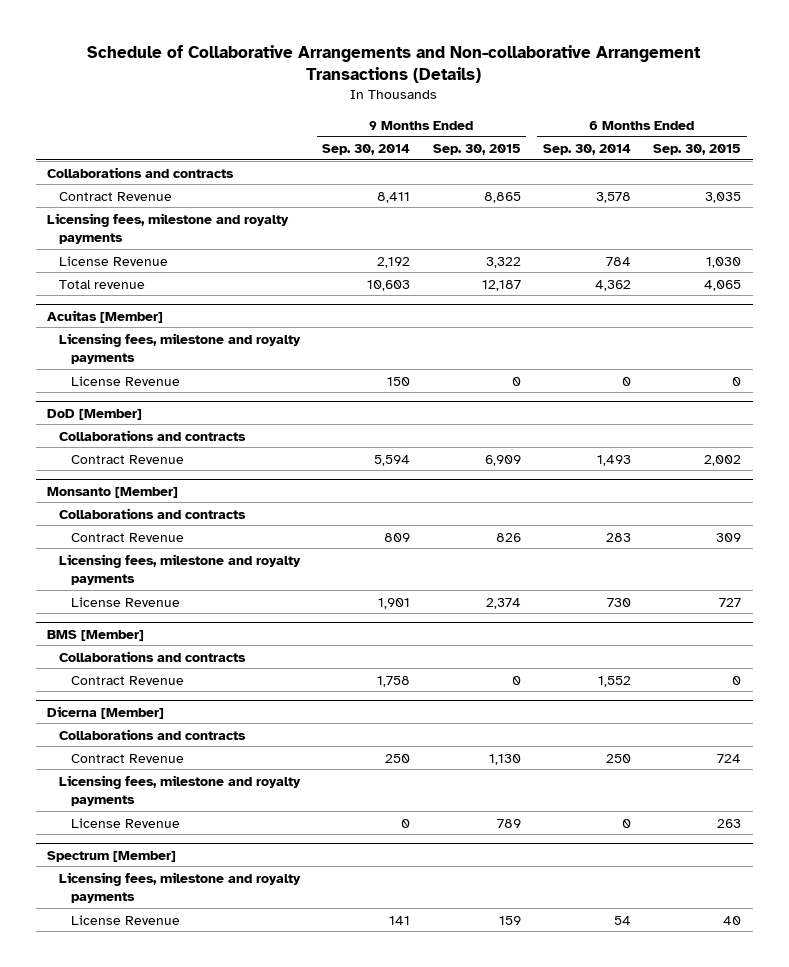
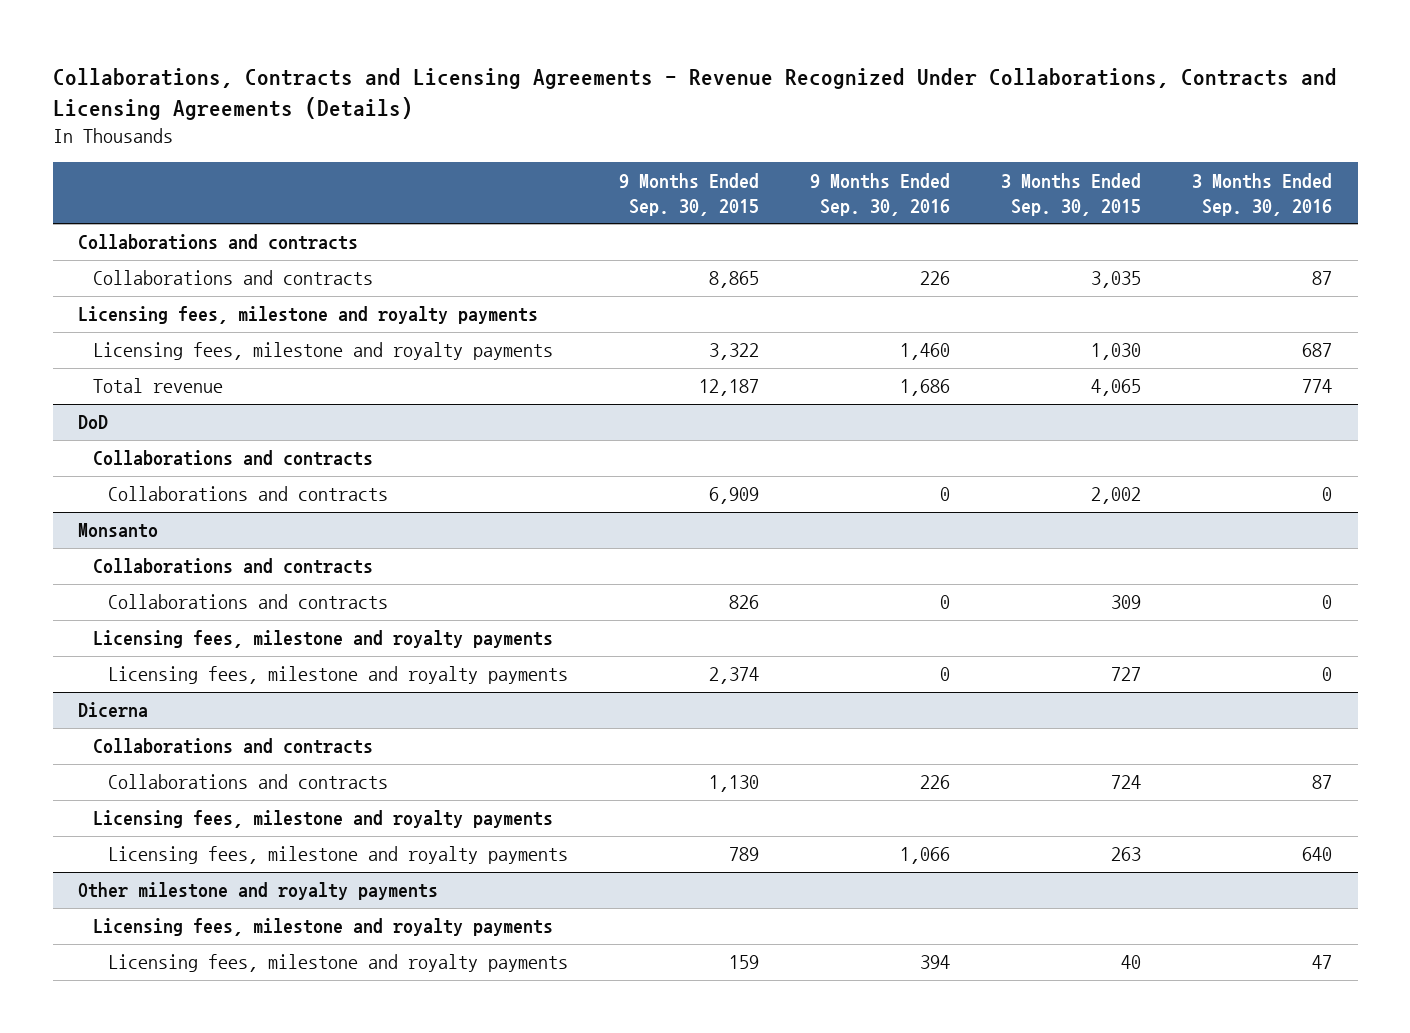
- Schedule of Collaborative Arrangements and Non-collaborative Arrangement Transactions (Details)
+ Collaborations, Contracts and Licensing Agreements - Revenue Recognized Under Collaborations, Contracts and Licensing Agreements (Details)
- | 9 Months Ended Sep. 30, 2014 | 9 Months Ended Sep. 30, 2015 | 6 Months Ended Sep. 30, 2014 | 6 Months Ended Sep. 30, 2015
+ | 9 Months Ended Sep. 30, 2015 | 9 Months Ended Sep. 30, 2016 | 3 Months Ended Sep. 30, 2015 | 3 Months Ended Sep. 30, 2016
- Contract Revenue | 8,411 | 8,865 | 3,578 | 3,035
+ Collaborations and contracts | 8,865 | 226 | 3,035 | 87
- License Revenue | 2,192 | 3,322 | 784 | 1,030
+ Licensing fees, milestone and royalty payments | 3,322 | 1,460 | 1,030 | 687
- Acuitas [Member]
- Licensing fees, milestone and royalty payments
- License Revenue | 150 | 0 | 0 | 0
- DoD [Member]
+ DoD
- Contract Revenue | 5,594 | 6,909 | 1,493 | 2,002
- Monsanto [Member]
+ Collaborations and contracts | 6,909 | 0 | 2,002 | 0
+ Monsanto
- Contract Revenue | 809 | 826 | 283 | 309
+ Collaborations and contracts | 826 | 0 | 309 | 0
- License Revenue | 1,901 | 2,374 | 730 | 727
- BMS [Member]
- Collaborations and contracts
- Contract Revenue | 1,758 | 0 | 1,552 | 0
- Dicerna [Member]
+ Licensing fees, milestone and royalty payments | 2,374 | 0 | 727 | 0
+ Dicerna
- Contract Revenue | 250 | 1,130 | 250 | 724
+ Collaborations and contracts | 1,130 | 226 | 724 | 87
- License Revenue | 0 | 789 | 0 | 263
- Spectrum [Member]
+ Licensing fees, milestone and royalty payments | 789 | 1,066 | 263 | 640
+ Other milestone and royalty payments
- License Revenue | 141 | 159 | 54 | 40
+ Licensing fees, milestone and royalty payments | 159 | 394 | 40 | 47

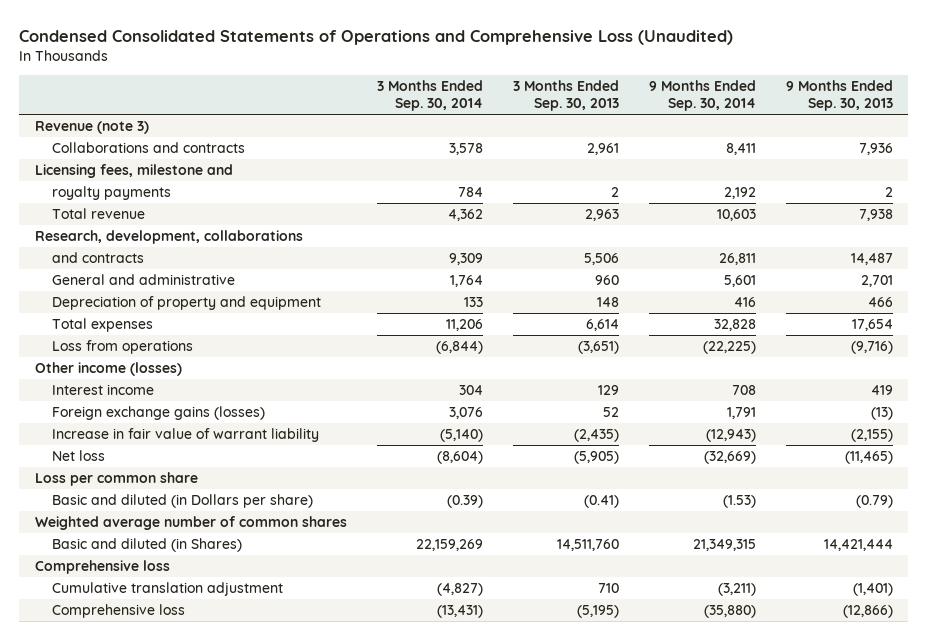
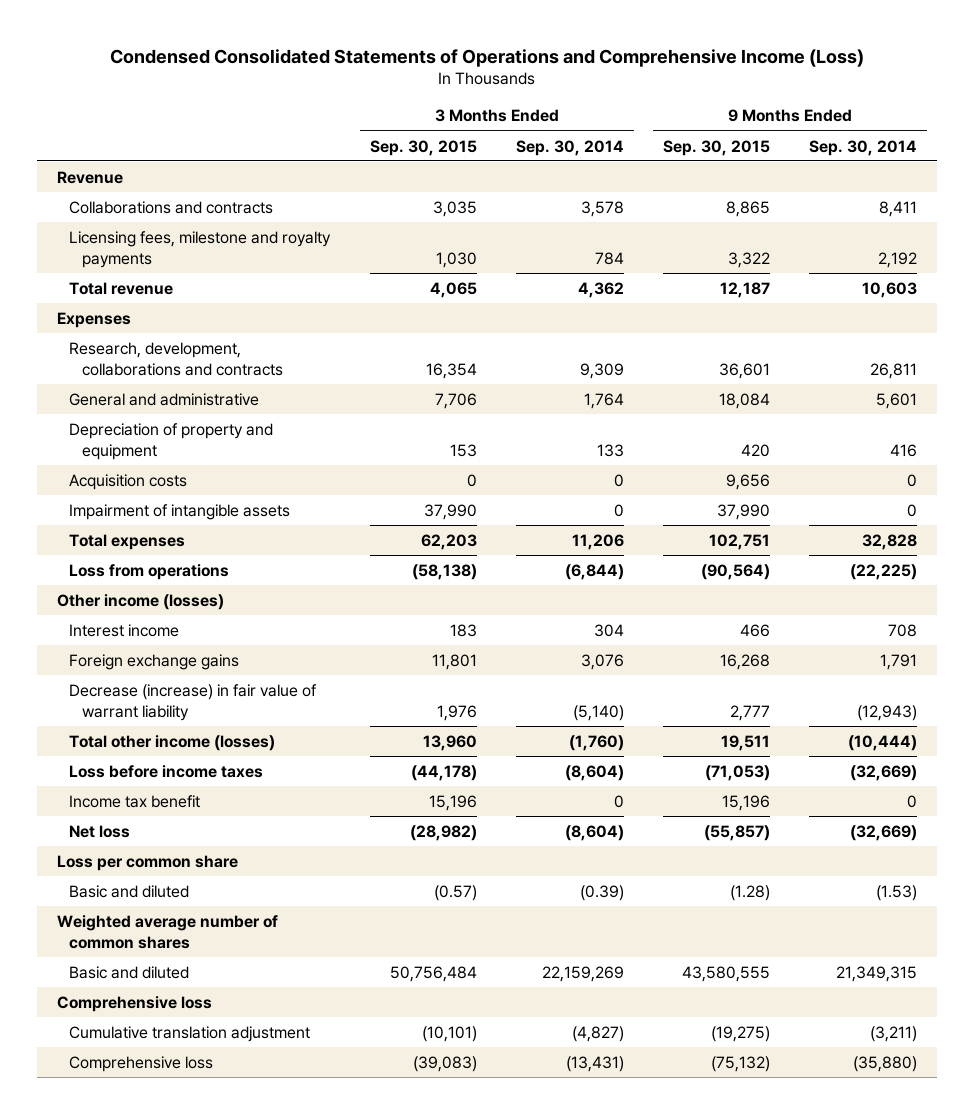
- Condensed Consolidated Statements of Operations and Comprehensive Loss (Unaudited)
+ Condensed Consolidated Statements of Operations and Comprehensive Income (Loss)
- | 3 Months Ended Sep. 30, 2014 | 3 Months Ended Sep. 30, 2013 | 9 Months Ended Sep. 30, 2014 | 9 Months Ended Sep. 30, 2013
+ | 3 Months Ended Sep. 30, 2015 | 3 Months Ended Sep. 30, 2014 | 9 Months Ended Sep. 30, 2015 | 9 Months Ended Sep. 30, 2014
- Revenue (note 3)
+ Revenue
- Licensing fees, milestone and
- royalty payments | 784 | 2 | 2,192 | 2
+ Licensing fees, milestone and royalty payments | 1,030 | 784 | 3,322 | 2,192
- Research, development, collaborations
- and contracts | 9,309 | 5,506 | 26,811 | 14,487
+ Expenses
+ Research, development, collaborations and contracts | 16,354 | 9,309 | 36,601 | 26,811
+ Acquisition costs | 0 | 0 | 9,656 | 0
+ Impairment of intangible assets | 37,990 | 0 | 37,990 | 0
- Foreign exchange gains (losses) | 3,076 | 52 | 1,791 | (13)
- Increase in fair value of warrant liability | (5,140) | (2,435) | (12,943) | (2,155)
+ Foreign exchange gains | 11,801 | 3,076 | 16,268 | 1,791
+ Decrease (increase) in fair value of warrant liability | 1,976 | (5,140) | 2,777 | (12,943)
+ Total other income (losses) | 13,960 | (1,760) | 19,511 | (10,444)
+ Loss before income taxes | (44,178) | (8,604) | (71,053) | (32,669)
+ Income tax benefit | 15,196 | 0 | 15,196 | 0
- Basic and diluted (in Dollars per share) | (0.39) | (0.41) | (1.53) | (0.79)
+ Basic and diluted | (0.57) | (0.39) | (1.28) | (1.53)
- Basic and diluted (in Shares) | 22,159,269 | 14,511,760 | 21,349,315 | 14,421,444
+ Basic and diluted | 50,756,484 | 22,159,269 | 43,580,555 | 21,349,315

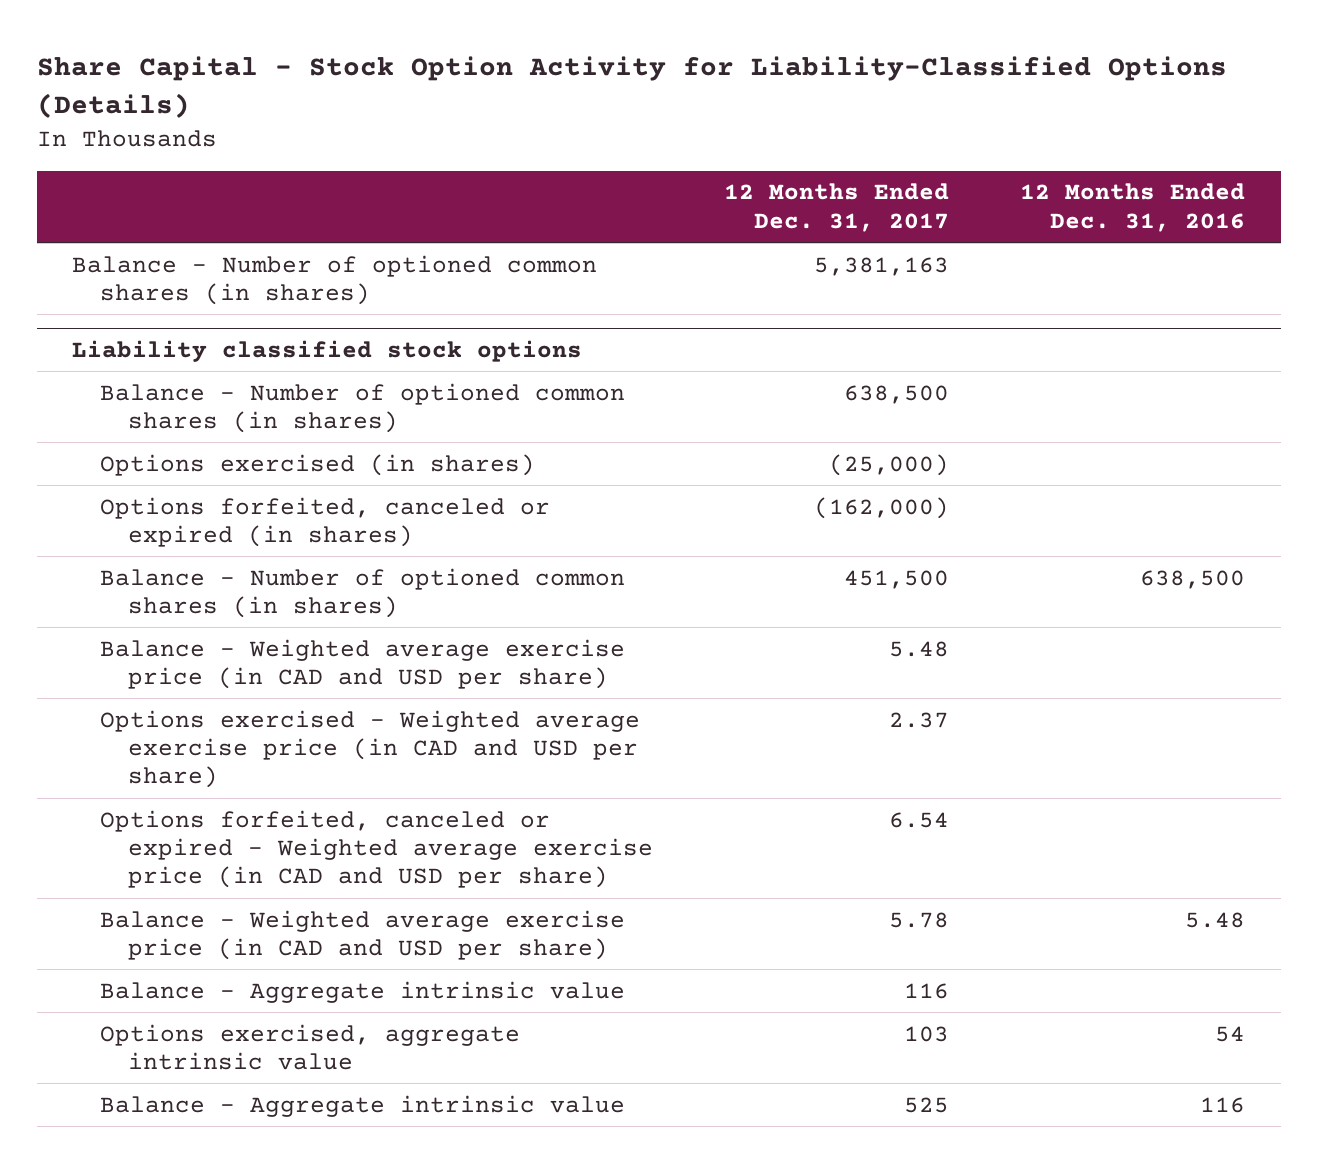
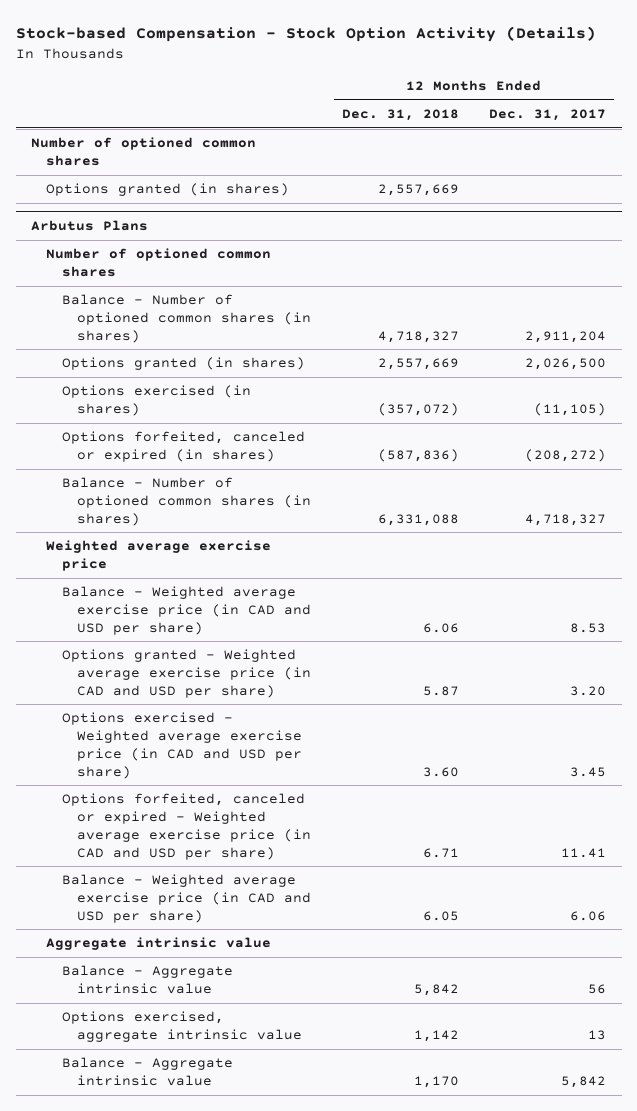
- Share Capital - Stock Option Activity for Liability-Classified Options (Details)
+ Stock-based Compensation - Stock Option Activity (Details)
- | 12 Months Ended Dec. 31, 2017 | 12 Months Ended Dec. 31, 2016
+ | 12 Months Ended Dec. 31, 2018 | 12 Months Ended Dec. 31, 2017
- Balance - Number of optioned common shares (in shares) | 5,381,163 |
- Liability classified stock options
- Balance - Number of optioned common shares (in shares) | 638,500 |
- Options exercised (in shares) | (25,000) |
- Options forfeited, canceled or expired (in shares) | (162,000) |
- Balance - Number of optioned common shares (in shares) | 451,500 | 638,500
- Balance - Weighted average exercise price (in CAD and USD per share) | 5.48 |
- Options exercised - Weighted average exercise price (in CAD and USD per share) | 2.37 |
- Options forfeited, canceled or expired - Weighted average exercise price (in CAD and USD per share) | 6.54 |
- Balance - Weighted average exercise price (in CAD and USD per share) | 5.78 | 5.48
- Balance - Aggregate intrinsic value | 116 |
- Options exercised, aggregate intrinsic value | 103 | 54
- Balance - Aggregate intrinsic value | 525 | 116
+ Number of optioned common shares
+ Options granted (in shares) | 2,557,669 |
+ Arbutus Plans
+ Number of optioned common shares
+ Balance - Number of optioned common shares (in shares) | 4,718,327 | 2,911,204
+ Options granted (in shares) | 2,557,669 | 2,026,500
+ Options exercised (in shares) | (357,072) | (11,105)
+ Options forfeited, canceled or expired (in shares) | (587,836) | (208,272)
+ Balance - Number of optioned common shares (in shares) | 6,331,088 | 4,718,327
+ Weighted average exercise price
+ Balance - Weighted average exercise price (in CAD and USD per share) | 6.06 | 8.53
+ Options granted - Weighted average exercise price (in CAD and USD per share) | 5.87 | 3.20
+ Options exercised - Weighted average exercise price (in CAD and USD per share) | 3.60 | 3.45
+ Options forfeited, canceled or expired - Weighted average exercise price (in CAD and USD per share) | 6.71 | 11.41
+ Balance - Weighted average exercise price (in CAD and USD per share) | 6.05 | 6.06
+ Aggregate intrinsic value
+ Balance - Aggregate intrinsic value | 5,842 | 56
+ Options exercised, aggregate intrinsic value | 1,142 | 13
+ Balance - Aggregate intrinsic value | 1,170 | 5,842

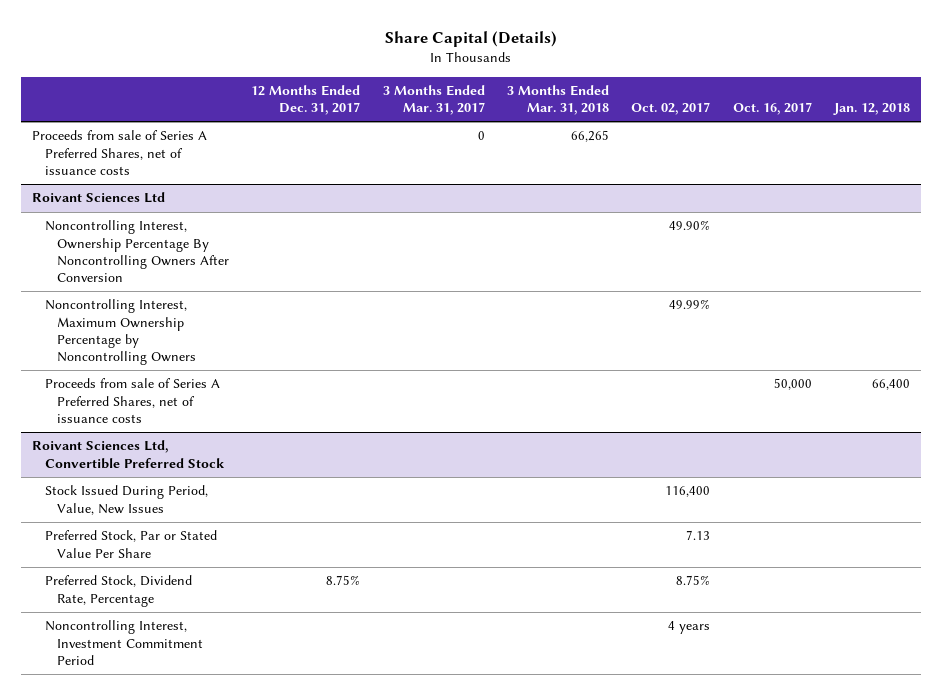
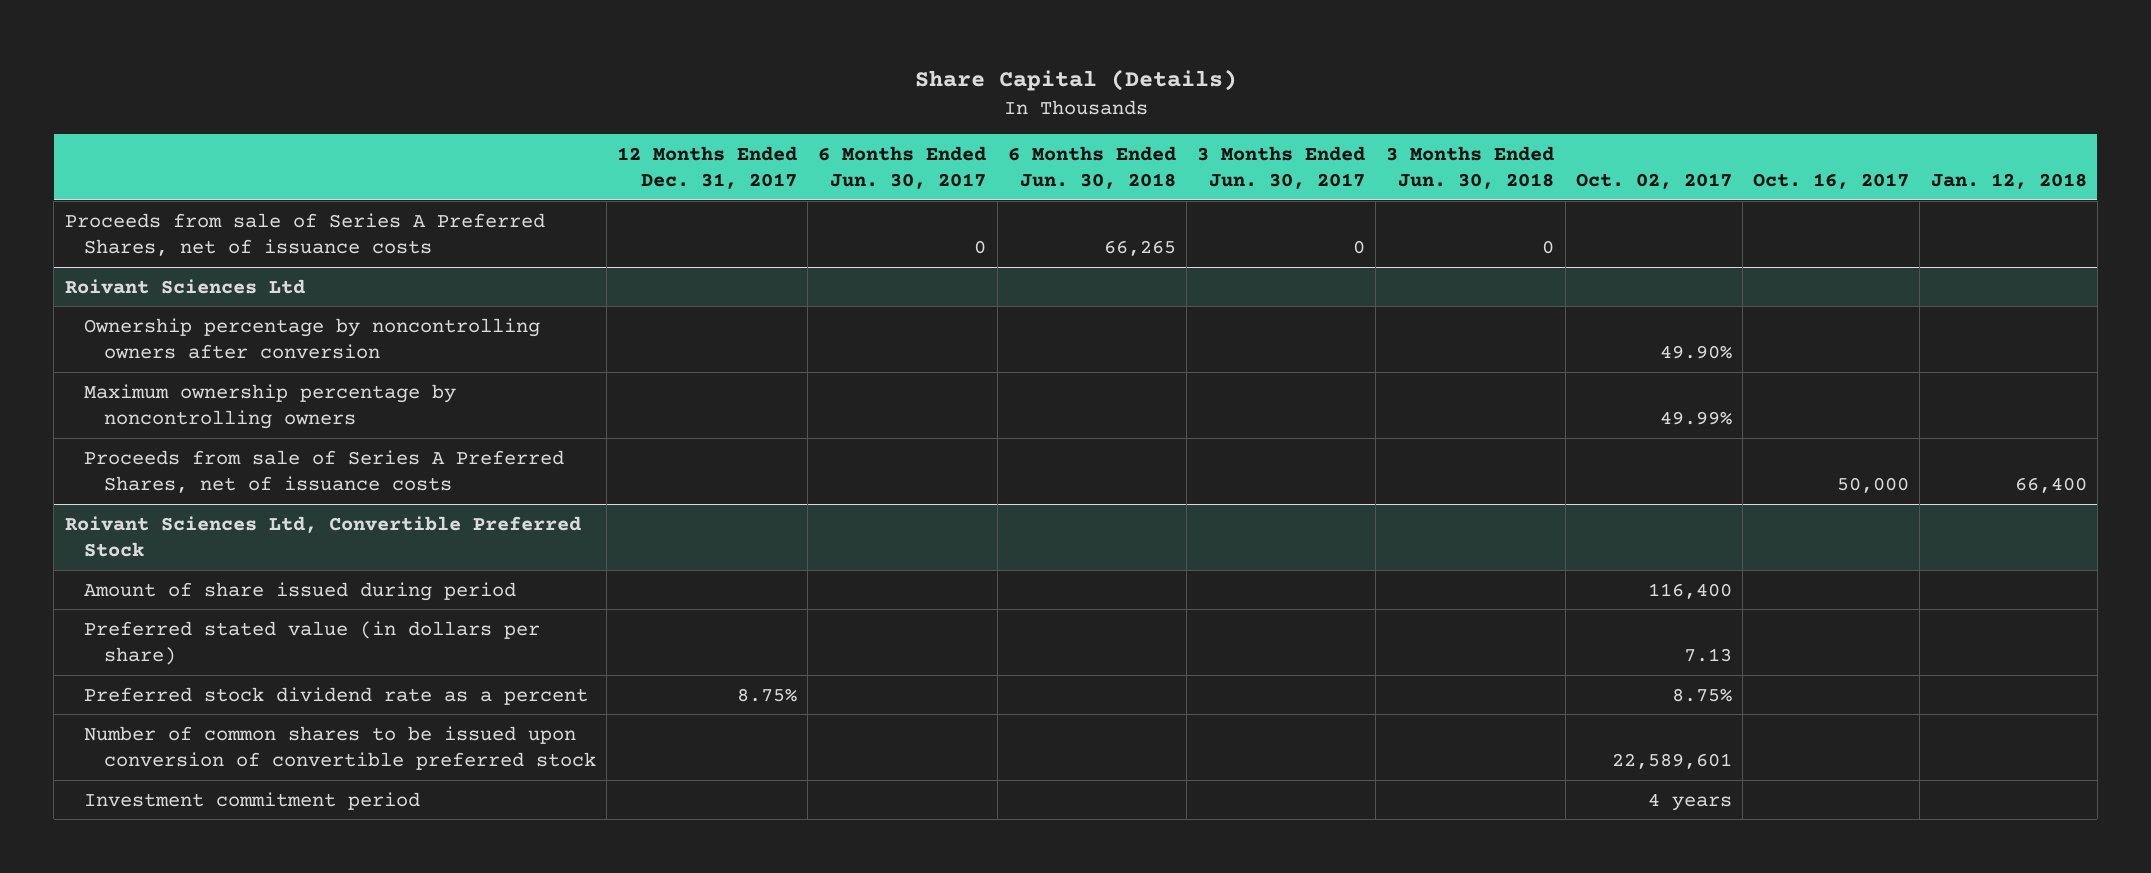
- | 12 Months Ended Dec. 31, 2017 | 3 Months Ended Mar. 31, 2017 | 3 Months Ended Mar. 31, 2018 | Oct. 02, 2017 | Oct. 16, 2017 | Jan. 12, 2018
+ | 12 Months Ended Dec. 31, 2017 | 6 Months Ended Jun. 30, 2017 | 6 Months Ended Jun. 30, 2018 | 3 Months Ended Jun. 30, 2017 | 3 Months Ended Jun. 30, 2018 | Oct. 02, 2017 | Oct. 16, 2017 | Jan. 12, 2018
@ Roivant Sciences Ltd
- Noncontrolling Interest, Ownership Percentage By Noncontrolling Owners After Conversion | | | | 49.90% | |
- Noncontrolling Interest, Maximum Ownership Percentage by Noncontrolling Owners | | | | 49.99% | |
+ Ownership percentage by noncontrolling owners after conversion | | | | | | 49.90% | |
+ Maximum ownership percentage by noncontrolling owners | | | | | | 49.99% | |
@ Roivant Sciences Ltd, Convertible Preferred Stock
- Stock Issued During Period, Value, New Issues | | | | 116,400 | |
- Preferred Stock, Par or Stated Value Per Share | | | | 7.13 | |
- Preferred Stock, Dividend Rate, Percentage | 8.75% | | | 8.75% | |
- Noncontrolling Interest, Investment Commitment Period | | | | 4 years | |
+ Amount of share issued during period | | | | | | 116,400 | |
+ Preferred stated value (in dollars per share) | | | | | | 7.13 | |
+ Preferred stock dividend rate as a percent | 8.75% | | | | | 8.75% | |
+ Number of common shares to be issued upon conversion of convertible preferred stock | | | | | | 22,589,601 | |
+ Investment commitment period | | | | | | 4 years | |

